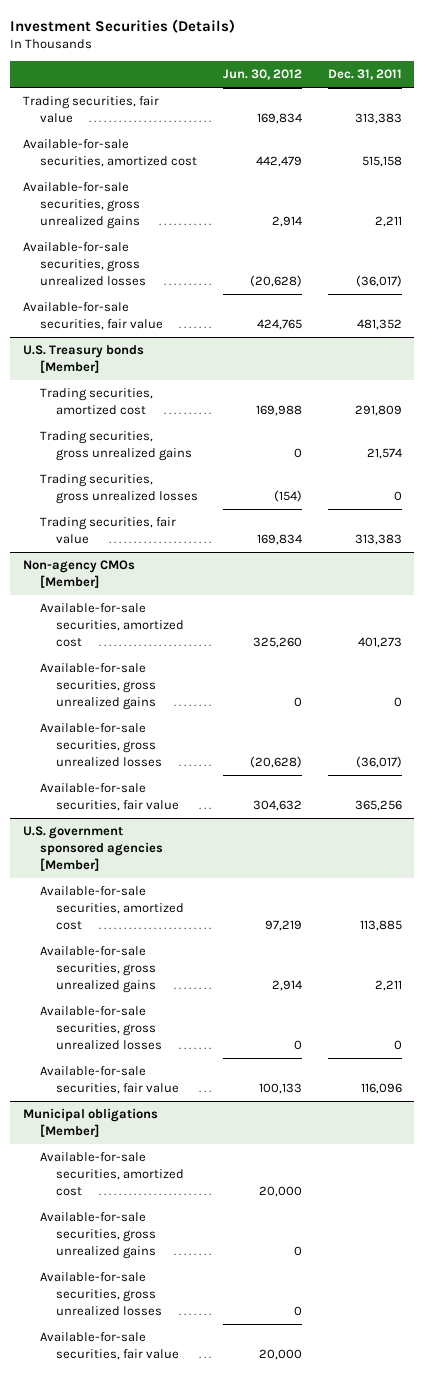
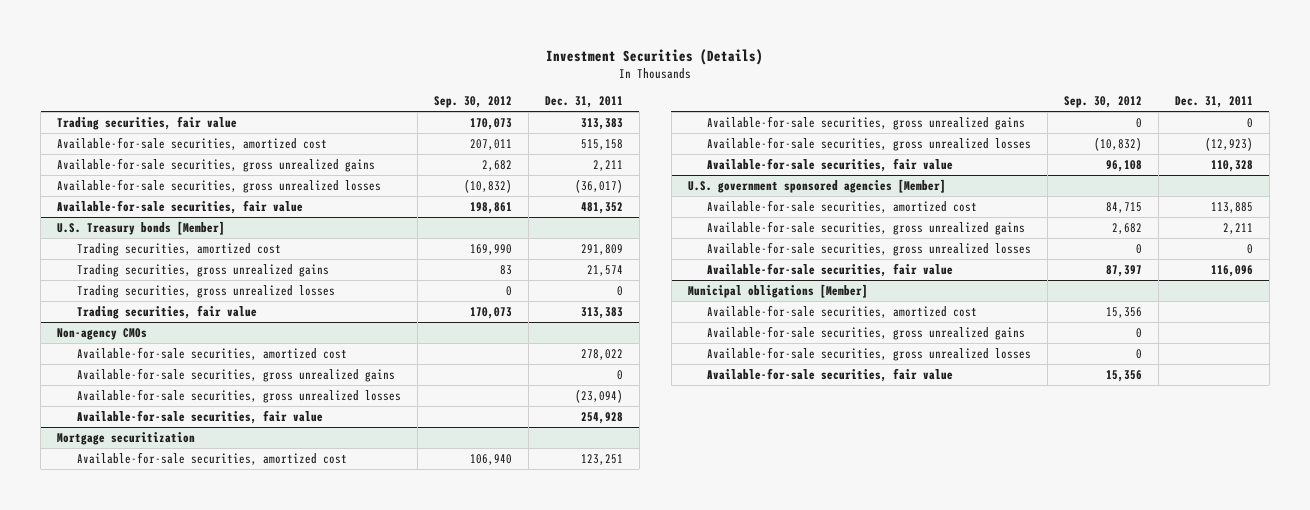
- | Jun. 30, 2012 | Dec. 31, 2011
+ | Sep. 30, 2012 | Dec. 31, 2011
- Non-agency CMOs [Member]
- Available-for-sale securities, amortized cost | 325,260 | 401,273
+ Non-agency CMOs
+ Available-for-sale securities, amortized cost | | 278,022
- Available-for-sale securities, gross unrealized losses | (20,628) | (36,017)
- Available-for-sale securities, fair value | 304,632 | 365,256
+ Available-for-sale securities, gross unrealized losses | | (23,094)
+ Available-for-sale securities, fair value | | 254,928
+ Mortgage securitization
+ Available-for-sale securities, amortized cost | 106,940 | 123,251
+ Available-for-sale securities, gross unrealized gains | 0 | 0
+ Available-for-sale securities, gross unrealized losses | (10,832) | (12,923)
+ Available-for-sale securities, fair value | 96,108 | 110,328

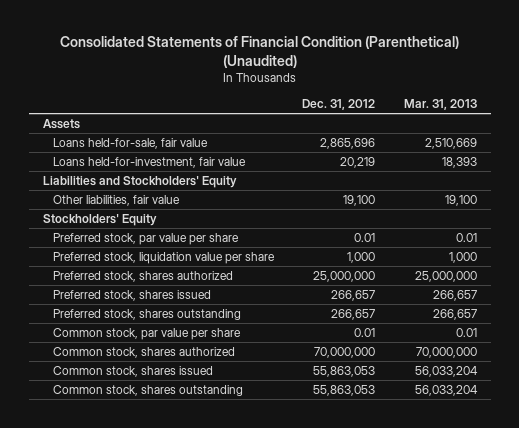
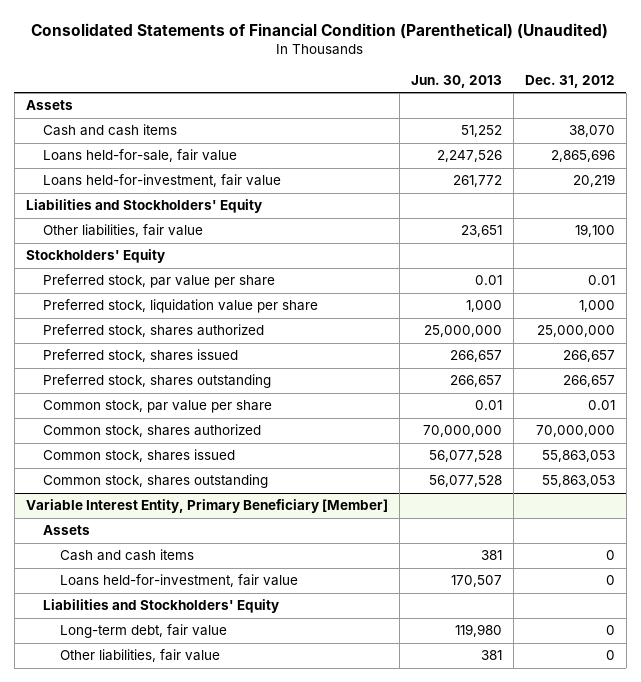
- | Dec. 31, 2012 | Mar. 31, 2013
+ | Jun. 30, 2013 | Dec. 31, 2012
+ Cash and cash items | 51,252 | 38,070
+ Variable Interest Entity, Primary Beneficiary [Member]
+ Assets
+ Cash and cash items | 381 | 0
+ Loans held-for-investment, fair value | 170,507 | 0
+ Liabilities and Stockholders' Equity
+ Long-term debt, fair value | 119,980 | 0
+ Other liabilities, fair value | 381 | 0

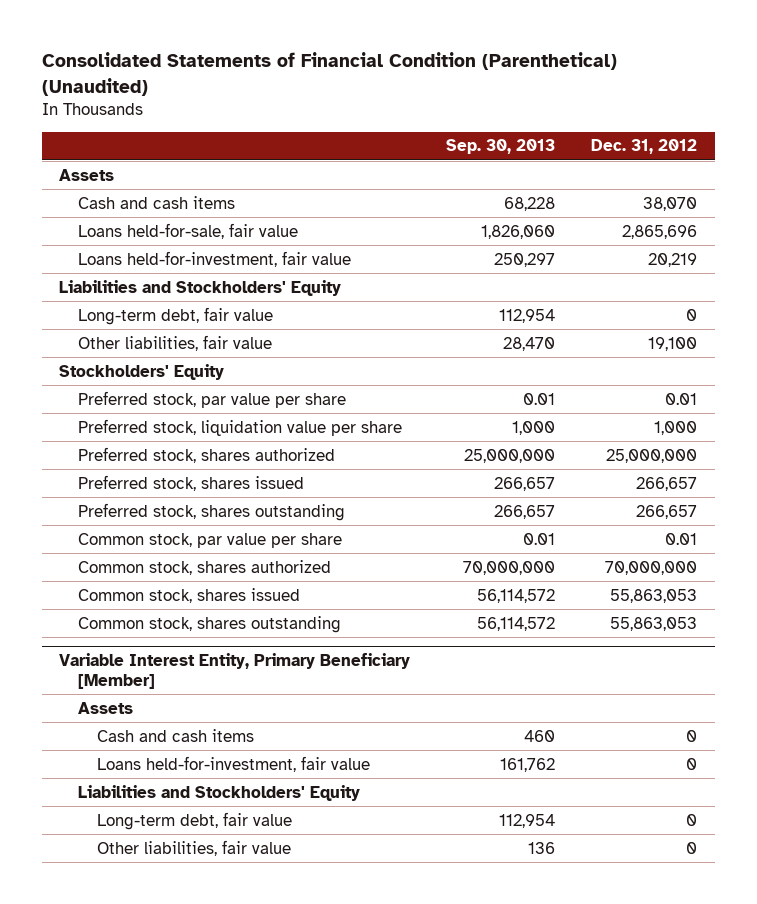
- | Jun. 30, 2013 | Dec. 31, 2012
+ | Sep. 30, 2013 | Dec. 31, 2012
+ Long-term debt, fair value | 112,954 | 0

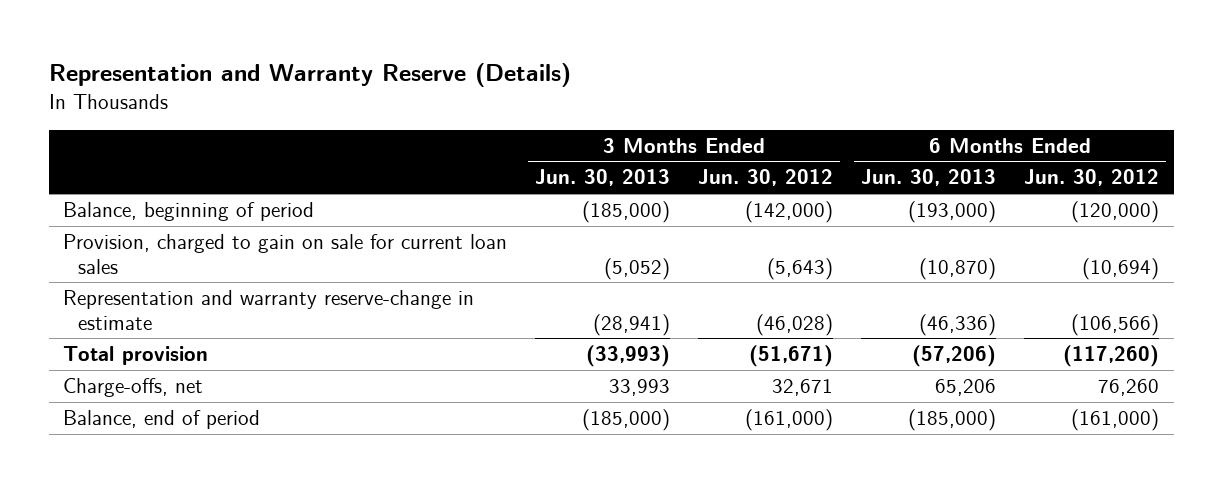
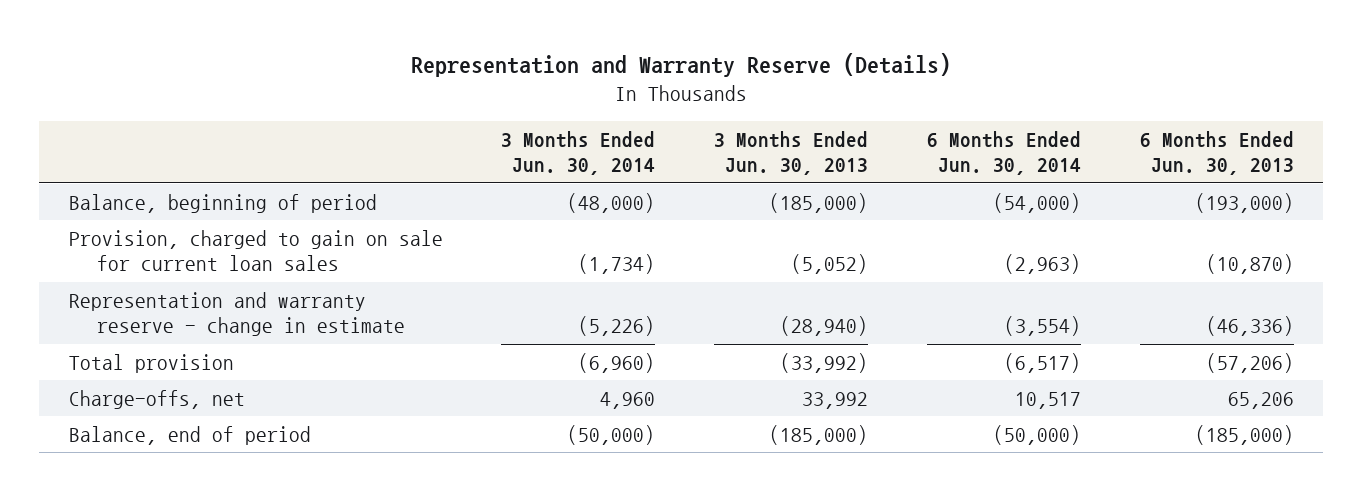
- | 3 Months Ended Jun. 30, 2013 | 3 Months Ended Jun. 30, 2012 | 6 Months Ended Jun. 30, 2013 | 6 Months Ended Jun. 30, 2012
+ | 3 Months Ended Jun. 30, 2014 | 3 Months Ended Jun. 30, 2013 | 6 Months Ended Jun. 30, 2014 | 6 Months Ended Jun. 30, 2013
- Representation and warranty reserve-change in estimate | (28,941) | (46,028) | (46,336) | (106,566)
- Total provision | (33,993) | (51,671) | (57,206) | (117,260)
- Charge-offs, net | 33,993 | 32,671 | 65,206 | 76,260
+ Representation and warranty reserve - change in estimate | (5,226) | (28,940) | (3,554) | (46,336)
+ Total provision | (6,960) | (33,992) | (6,517) | (57,206)
+ Charge-offs, net | 4,960 | 33,992 | 10,517 | 65,206

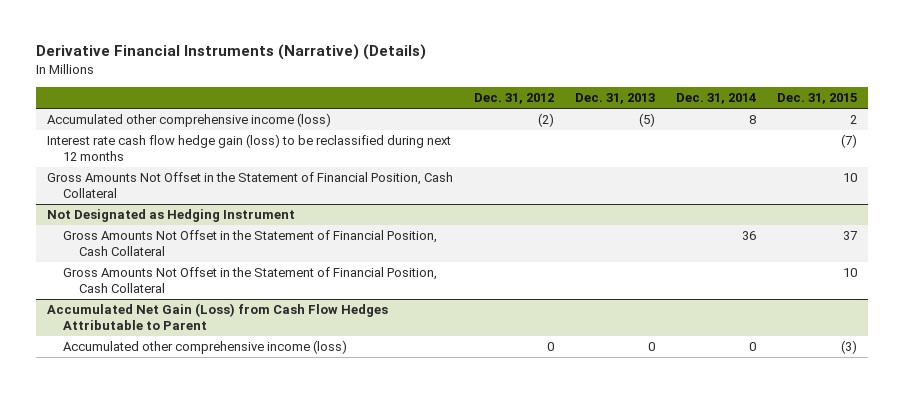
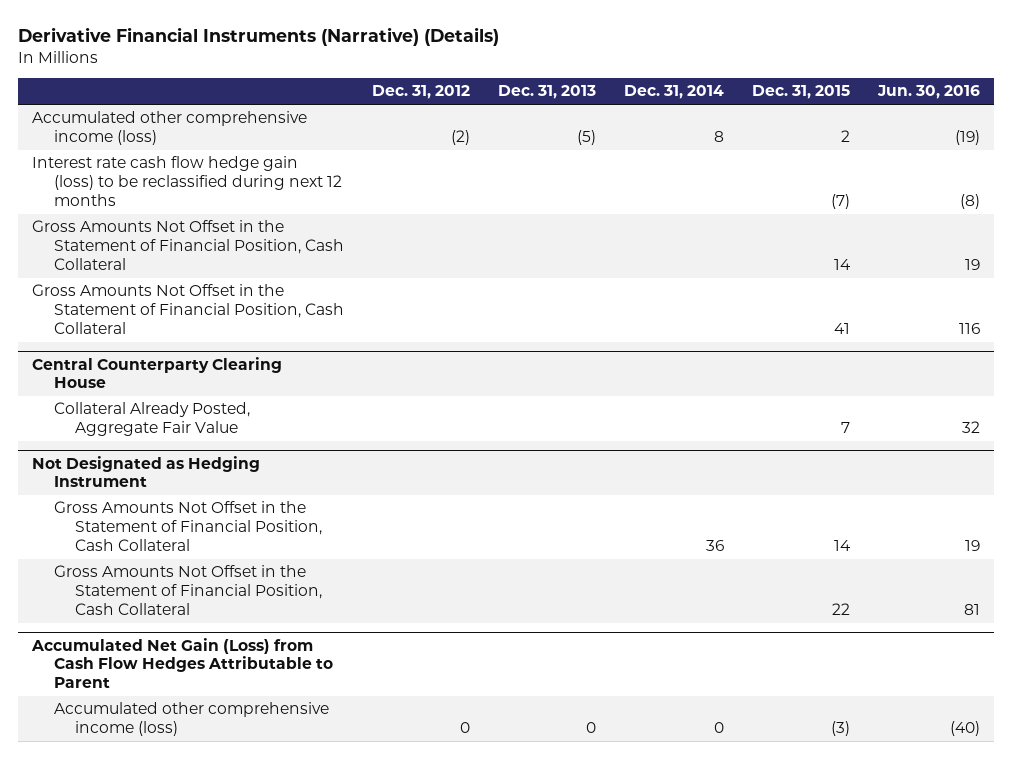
- | Dec. 31, 2012 | Dec. 31, 2013 | Dec. 31, 2014 | Dec. 31, 2015
+ | Dec. 31, 2012 | Dec. 31, 2013 | Dec. 31, 2014 | Dec. 31, 2015 | Jun. 30, 2016
- Gross Amounts Not Offset in the Statement of Financial Position, Cash Collateral | | | | 10
+ Gross Amounts Not Offset in the Statement of Financial Position, Cash Collateral | | | | 14 | 19
+ Gross Amounts Not Offset in the Statement of Financial Position, Cash Collateral | | | | 41 | 116
+ Central Counterparty Clearing House
+ Collateral Already Posted, Aggregate Fair Value | | | | 7 | 32
@ Not Designated as Hedging Instrument
- Gross Amounts Not Offset in the Statement of Financial Position, Cash Collateral | | | 36 | 37
- Gross Amounts Not Offset in the Statement of Financial Position, Cash Collateral | | | | 10
+ Gross Amounts Not Offset in the Statement of Financial Position, Cash Collateral | | | 36 | 14 | 19
+ Gross Amounts Not Offset in the Statement of Financial Position, Cash Collateral | | | | 22 | 81

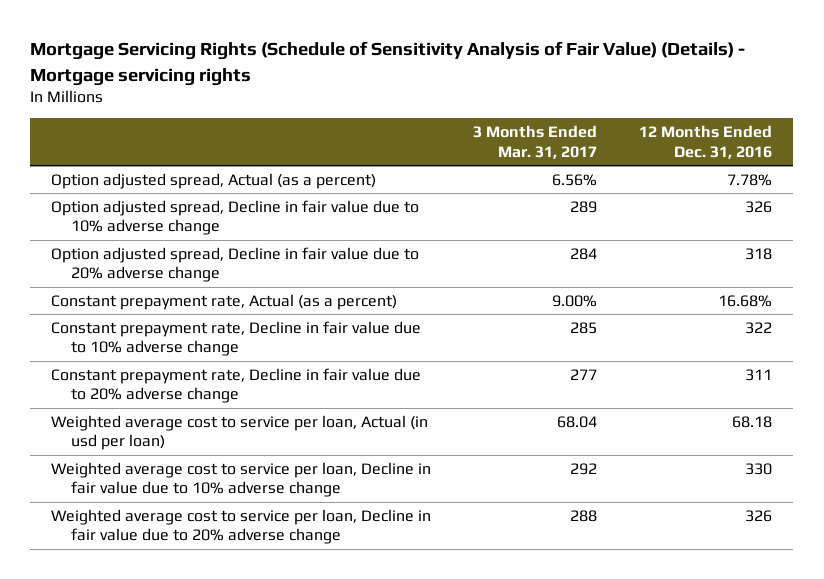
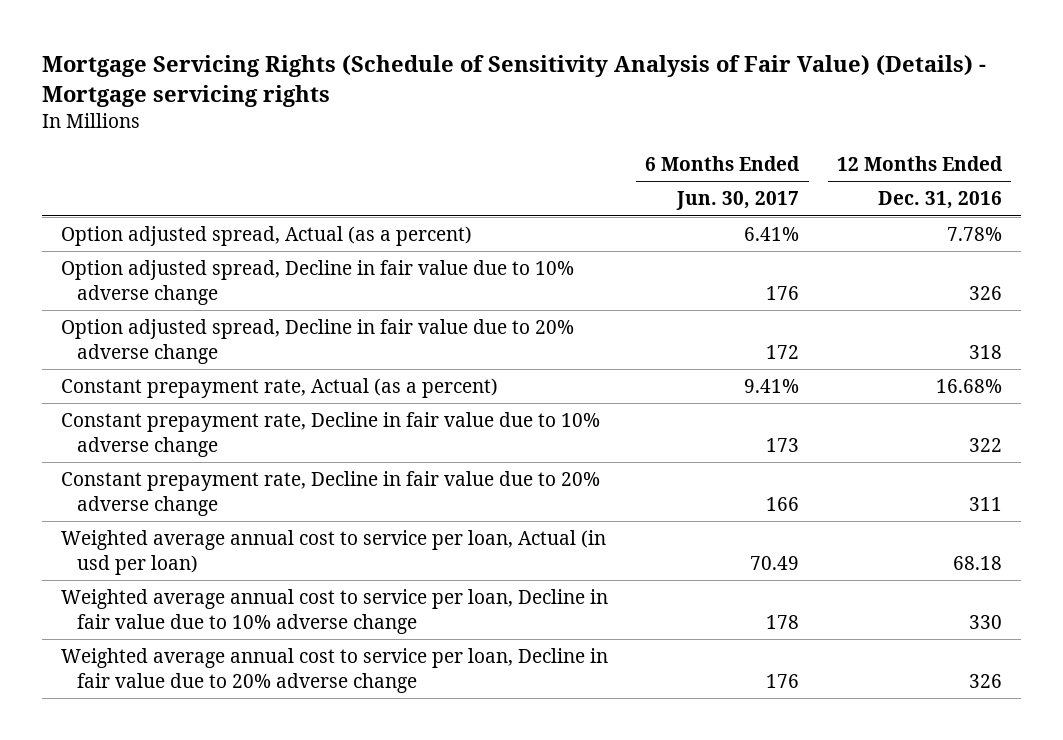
- | 3 Months Ended Mar. 31, 2017 | 12 Months Ended Dec. 31, 2016
+ | 6 Months Ended Jun. 30, 2017 | 12 Months Ended Dec. 31, 2016
- Weighted average cost to service per loan, Actual (in usd per loan) | 68.04 | 68.18
- Weighted average cost to service per loan, Decline in fair value due to 10% adverse change | 292 | 330
- Weighted average cost to service per loan, Decline in fair value due to 20% adverse change | 288 | 326
+ Weighted average annual cost to service per loan, Actual (in usd per loan) | 70.49 | 68.18
+ Weighted average annual cost to service per loan, Decline in fair value due to 10% adverse change | 178 | 330
+ Weighted average annual cost to service per loan, Decline in fair value due to 20% adverse change | 176 | 326

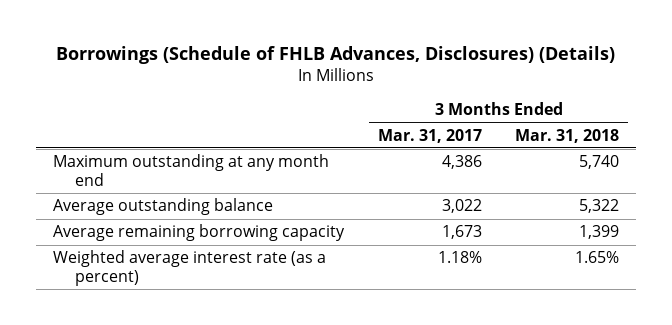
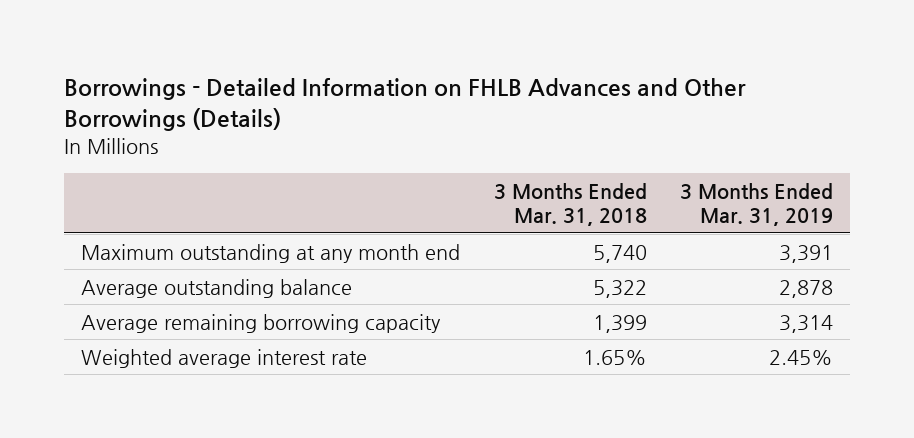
- Borrowings (Schedule of FHLB Advances, Disclosures) (Details)
+ Borrowings - Detailed Information on FHLB Advances and Other Borrowings (Details)
- | 3 Months Ended Mar. 31, 2017 | 3 Months Ended Mar. 31, 2018
+ | 3 Months Ended Mar. 31, 2018 | 3 Months Ended Mar. 31, 2019
- Weighted average interest rate (as a percent) | 1.18% | 1.65%
+ Weighted average interest rate | 1.65% | 2.45%

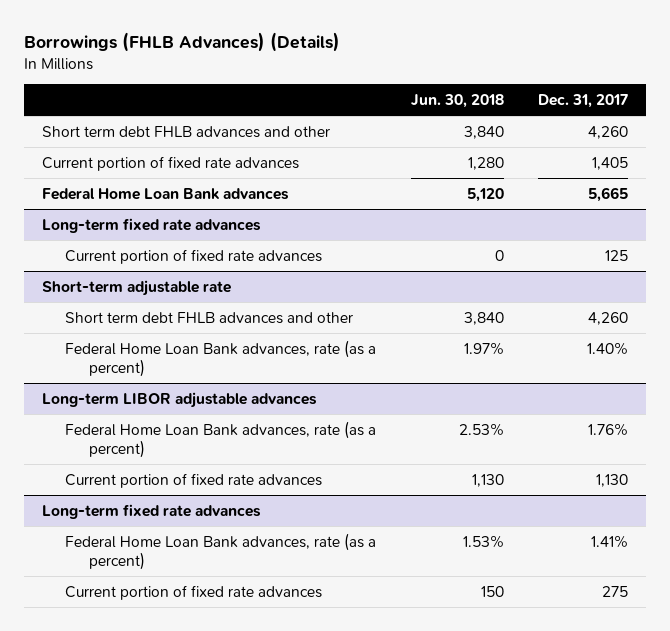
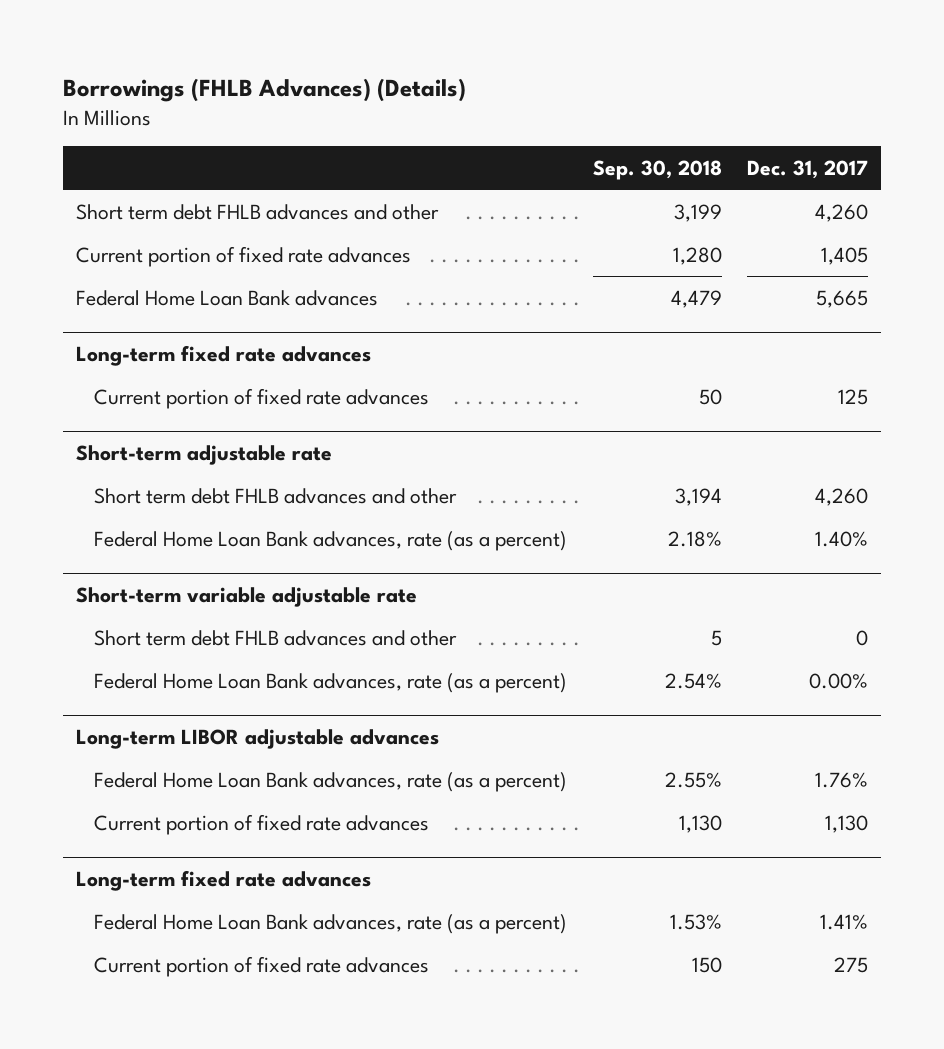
- | Jun. 30, 2018 | Dec. 31, 2017
+ | Sep. 30, 2018 | Dec. 31, 2017
+ Short-term variable adjustable rate
+ Short term debt FHLB advances and other | 5 | 0
+ Federal Home Loan Bank advances, rate (as a percent) | 2.54% | 0.00%

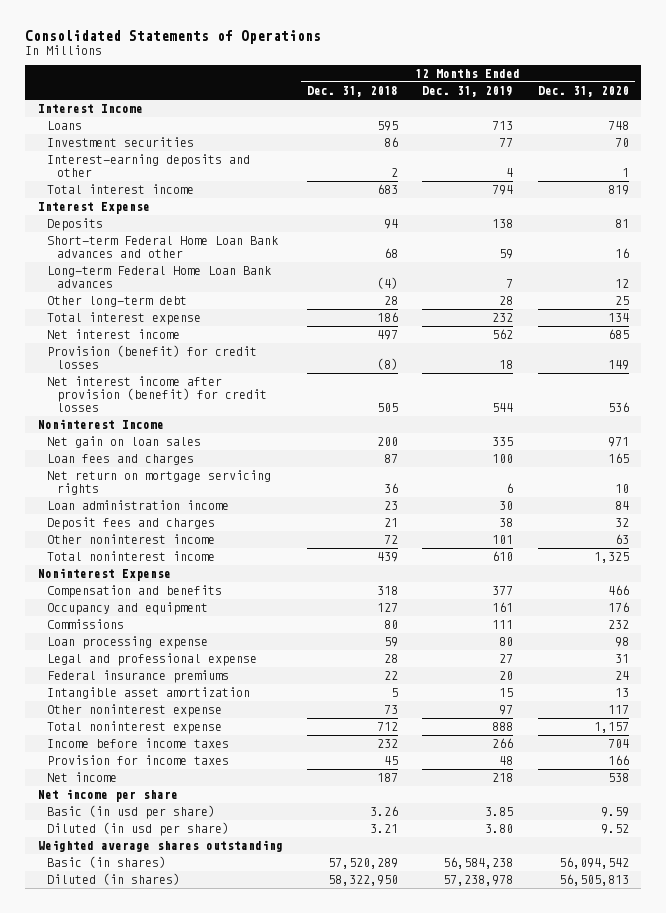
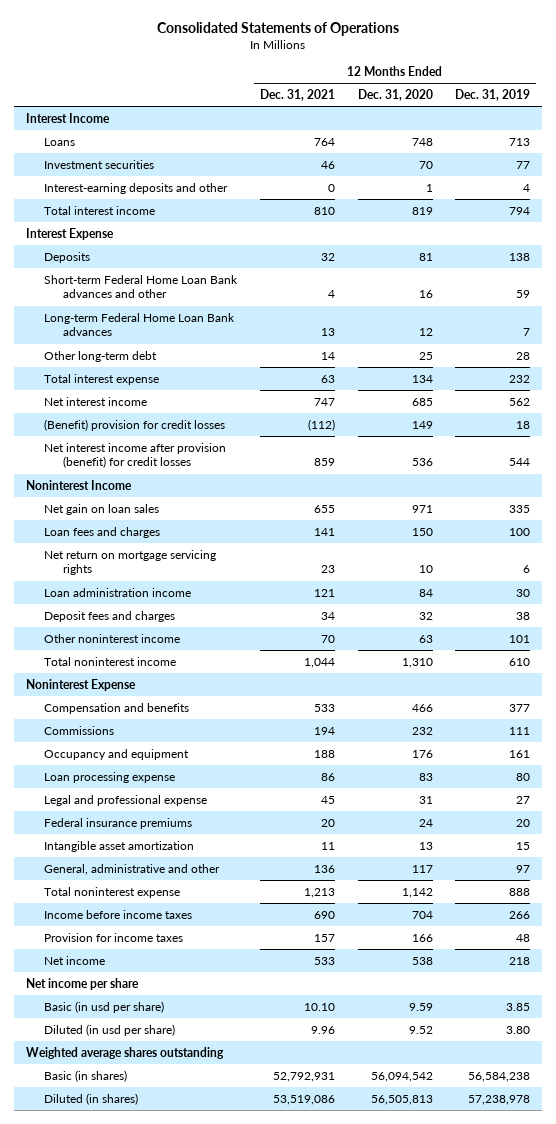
- | 12 Months Ended Dec. 31, 2018 | 12 Months Ended Dec. 31, 2019 | 12 Months Ended Dec. 31, 2020
+ | 12 Months Ended Dec. 31, 2021 | 12 Months Ended Dec. 31, 2020 | 12 Months Ended Dec. 31, 2019
- Provision (benefit) for credit losses | (8) | 18 | 149
+ (Benefit) provision for credit losses | (112) | 149 | 18
- Loan fees and charges | 87 | 100 | 165
+ Loan fees and charges | 141 | 150 | 100
- Total noninterest income | 439 | 610 | 1,325
+ Total noninterest income | 1,044 | 1,310 | 610
- Loan processing expense | 59 | 80 | 98
moved down: Occupancy and equipment | 188 | 176 | 161
+ Loan processing expense | 86 | 83 | 80
- Other noninterest expense | 73 | 97 | 117
- Total noninterest expense | 712 | 888 | 1,157
+ General, administrative and other | 136 | 117 | 97
+ Total noninterest expense | 1,213 | 1,142 | 888

